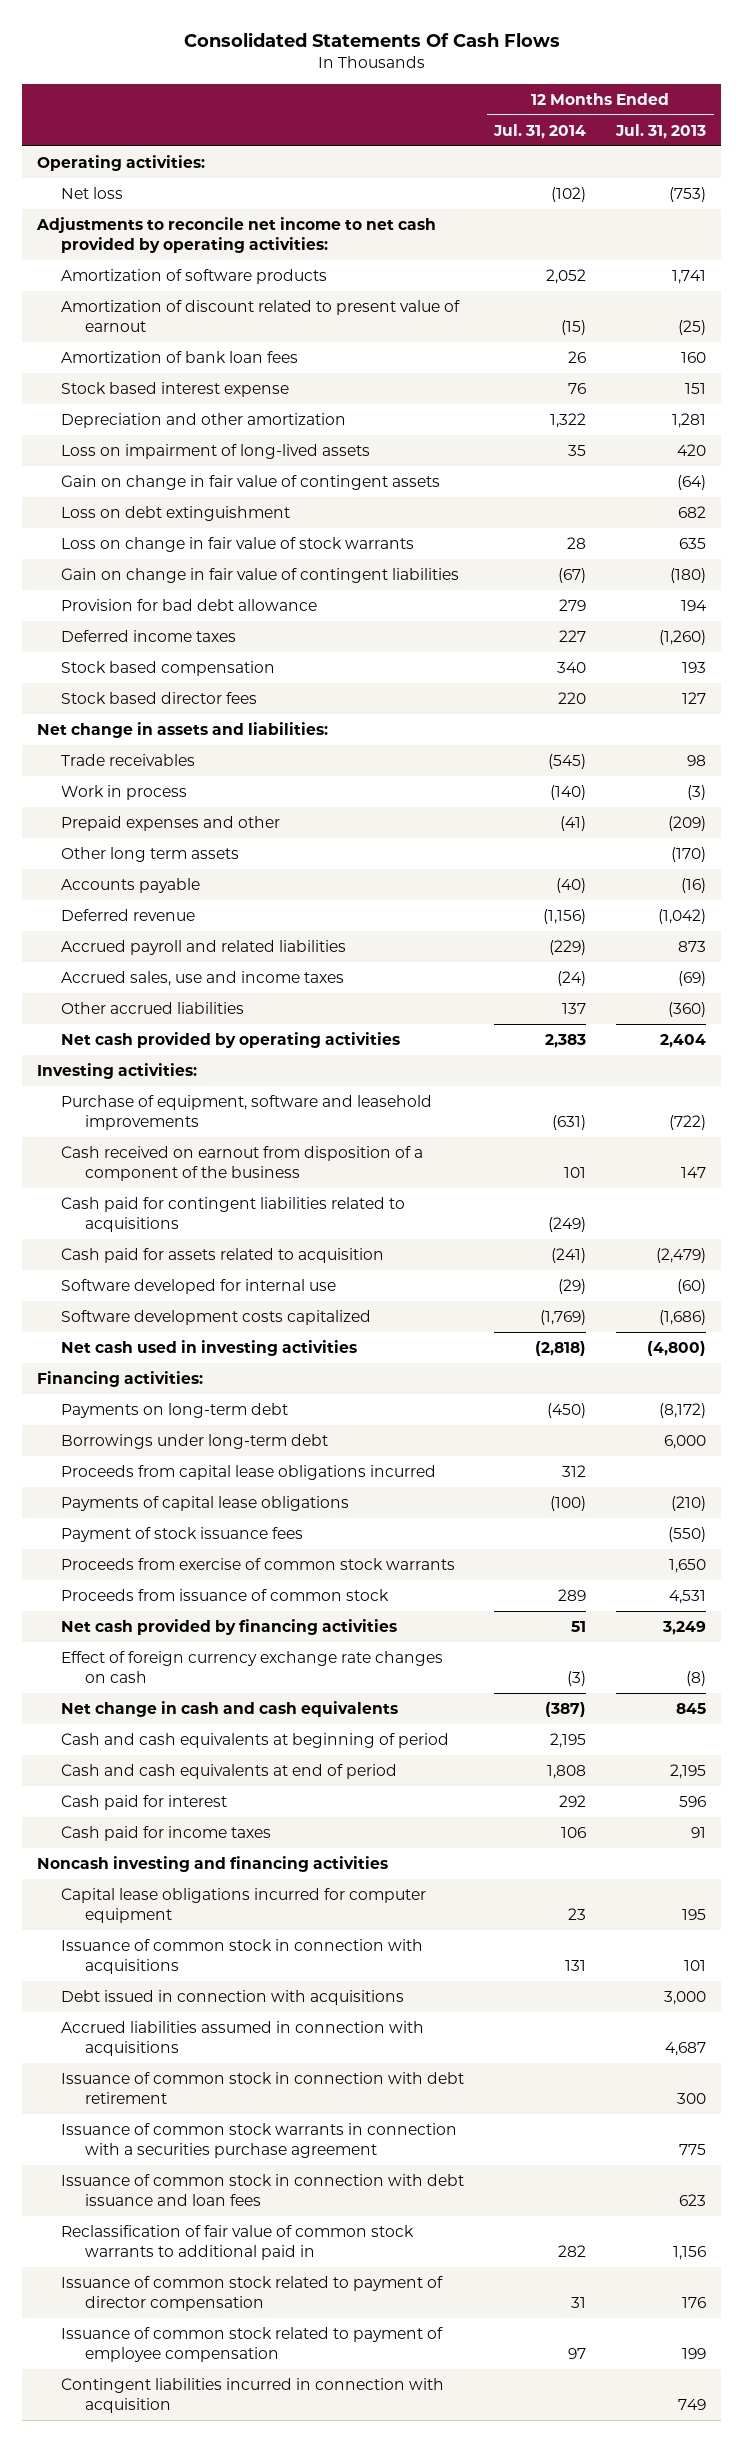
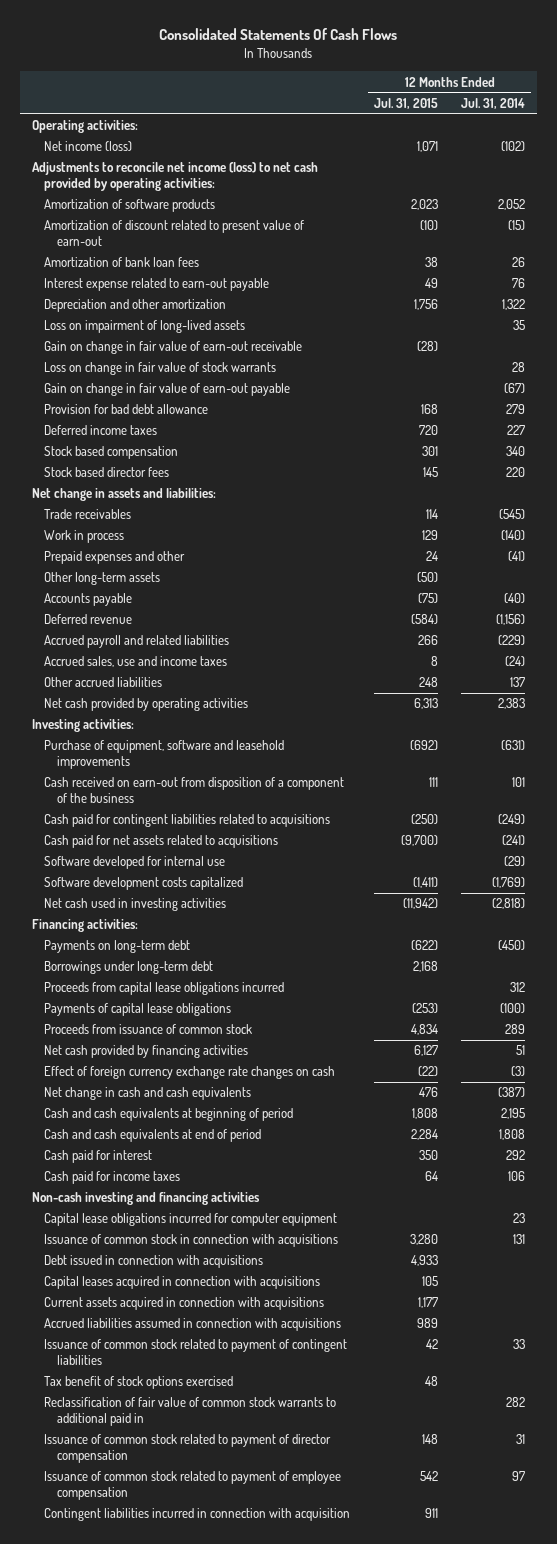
- | 12 Months Ended Jul. 31, 2014 | 12 Months Ended Jul. 31, 2013
+ | 12 Months Ended Jul. 31, 2015 | 12 Months Ended Jul. 31, 2014
- Net loss | (102) | (753)
- Adjustments to reconcile net income to net cash provided by operating activities:
+ Net income (loss) | 1,071 | (102)
+ Adjustments to reconcile net income (loss) to net cash provided by operating activities:
- Amortization of discount related to present value of earnout | (15) | (25)
+ Amortization of discount related to present value of earn-out | (10) | (15)
- Stock based interest expense | 76 | 151
+ Interest expense related to earn-out payable | 49 | 76
- Gain on change in fair value of contingent assets | | (64)
- Loss on debt extinguishment | | 682
+ Gain on change in fair value of earn-out receivable | (28) |
- Gain on change in fair value of contingent liabilities | (67) | (180)
+ Gain on change in fair value of earn-out payable | | (67)
- Other long term assets | | (170)
+ Other long-term assets | (50) |
- Cash received on earnout from disposition of a component of the business | 101 | 147
+ Cash received on earn-out from disposition of a component of the business | 111 | 101
- Cash paid for assets related to acquisition | (241) | (2,479)
+ Cash paid for net assets related to acquisitions | (9,700) | (241)
- Payment of stock issuance fees | | (550)
- Proceeds from exercise of common stock warrants | | 1,650
- Noncash investing and financing activities
+ Non-cash investing and financing activities
+ Capital leases acquired in connection with acquisitions | 105 |
+ Current assets acquired in connection with acquisitions | 1,177 |
- Issuance of common stock in connection with debt retirement | | 300
- Issuance of common stock warrants in connection with a securities purchase agreement | | 775
- Issuance of common stock in connection with debt issuance and loan fees | | 623
+ Issuance of common stock related to payment of contingent liabilities | 42 | 33
+ Tax benefit of stock options exercised | 48 |

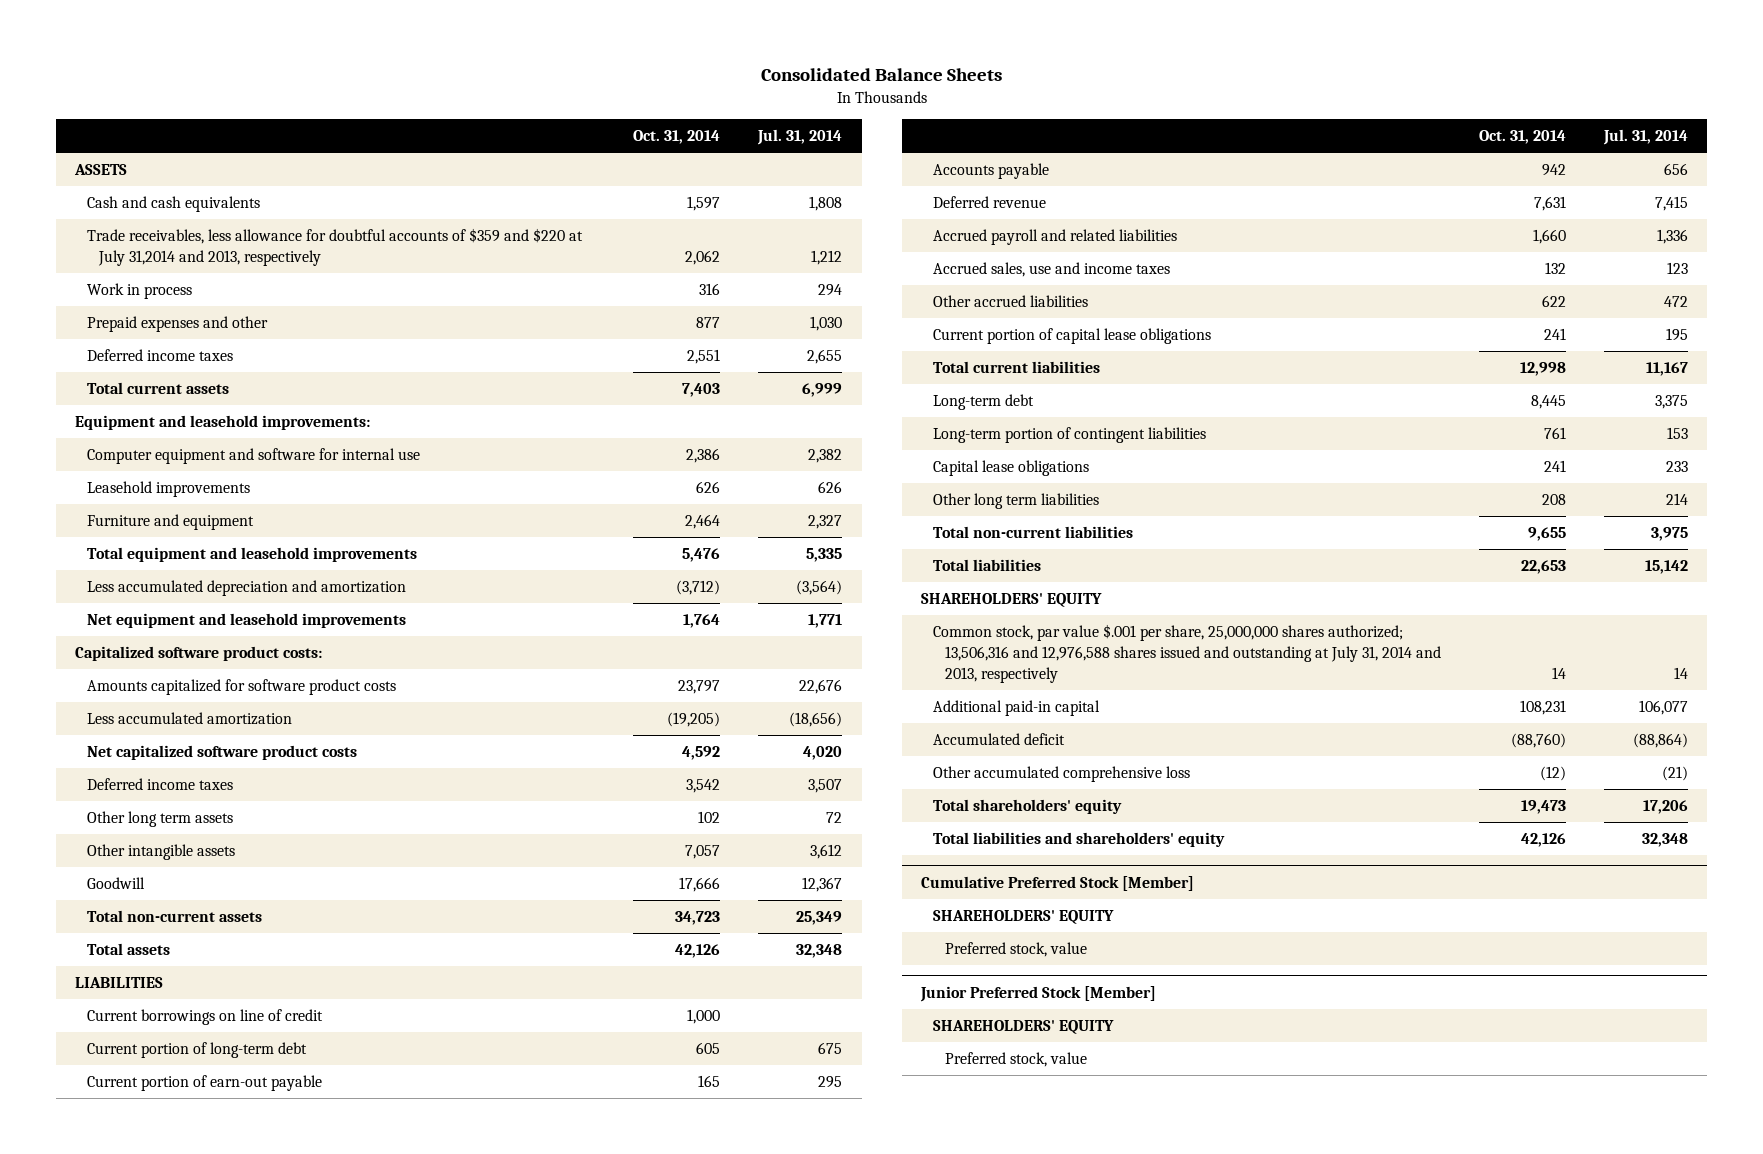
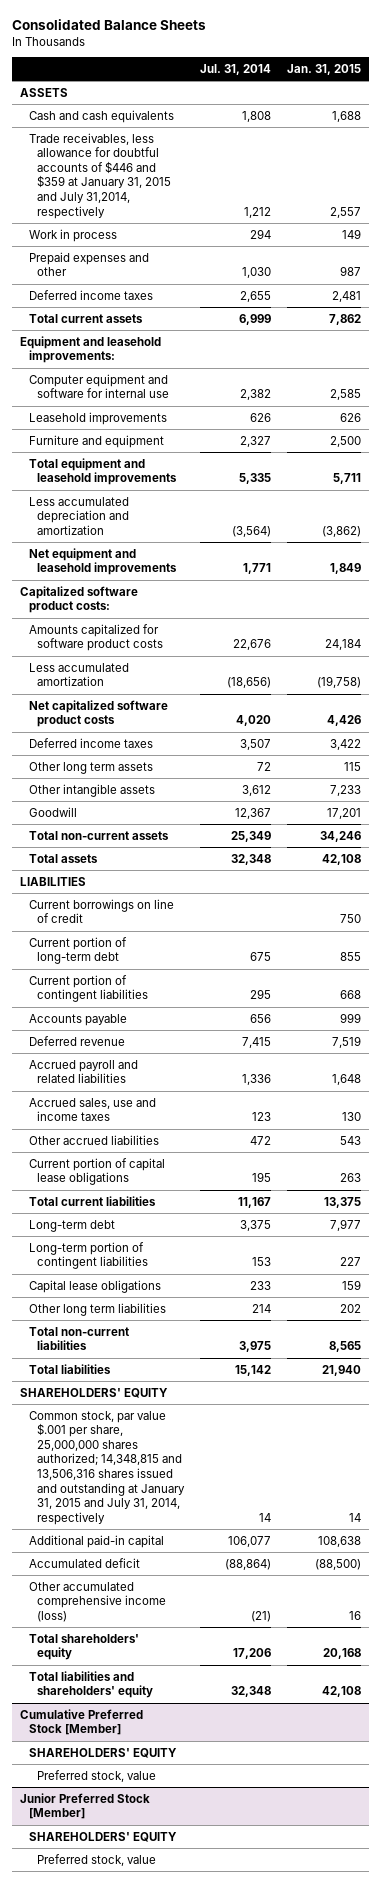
- | Oct. 31, 2014 | Jul. 31, 2014
+ | Jul. 31, 2014 | Jan. 31, 2015
- Trade receivables, less allowance for doubtful accounts of $359 and $220 at July 31,2014 and 2013, respectively | 2,062 | 1,212
+ Trade receivables, less allowance for doubtful accounts of $446 and $359 at January 31, 2015 and July 31,2014, respectively | 1,212 | 2,557
- Current portion of earn-out payable | 165 | 295
+ Current portion of contingent liabilities | 295 | 668
- Common stock, par value $.001 per share, 25,000,000 shares authorized; 13,506,316 and 12,976,588 shares issued and outstanding at July 31, 2014 and 2013, respectively | 14 | 14
+ Common stock, par value $.001 per share, 25,000,000 shares authorized; 14,348,815 and 13,506,316 shares issued and outstanding at January 31, 2015 and July 31, 2014, respectively | 14 | 14
- Other accumulated comprehensive loss | (12) | (21)
+ Other accumulated comprehensive income (loss) | (21) | 16

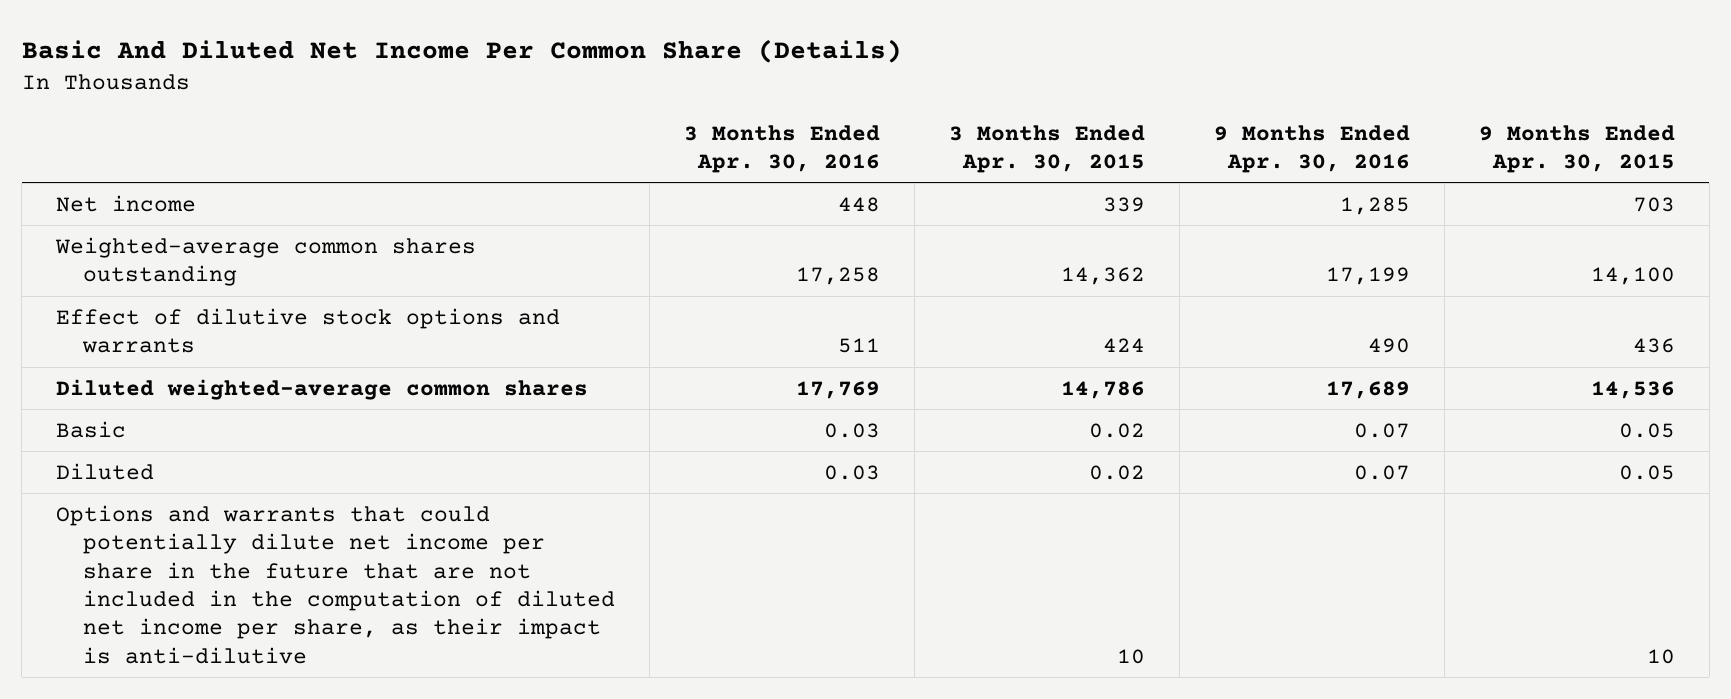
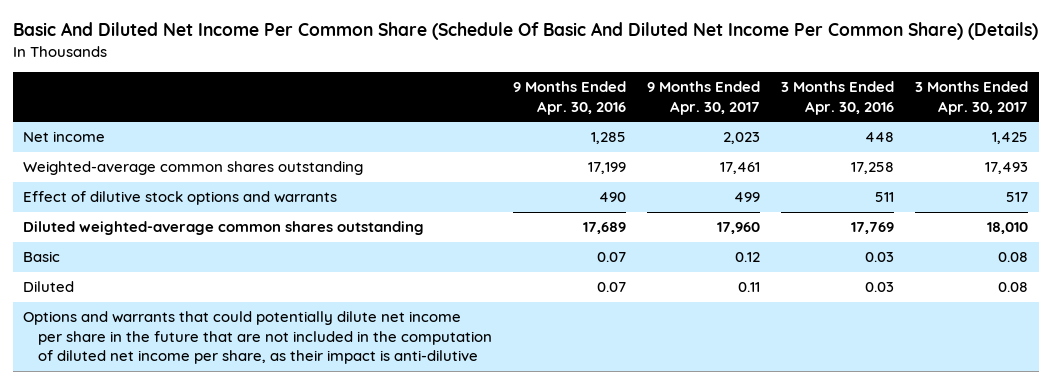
- Basic And Diluted Net Income Per Common Share (Details)
+ Basic And Diluted Net Income Per Common Share (Schedule Of Basic And Diluted Net Income Per Common Share) (Details)
- | 3 Months Ended Apr. 30, 2016 | 3 Months Ended Apr. 30, 2015 | 9 Months Ended Apr. 30, 2016 | 9 Months Ended Apr. 30, 2015
+ | 9 Months Ended Apr. 30, 2016 | 9 Months Ended Apr. 30, 2017 | 3 Months Ended Apr. 30, 2016 | 3 Months Ended Apr. 30, 2017
- Diluted weighted-average common shares | 17,769 | 14,786 | 17,689 | 14,536
+ Diluted weighted-average common shares outstanding | 17,689 | 17,960 | 17,769 | 18,010

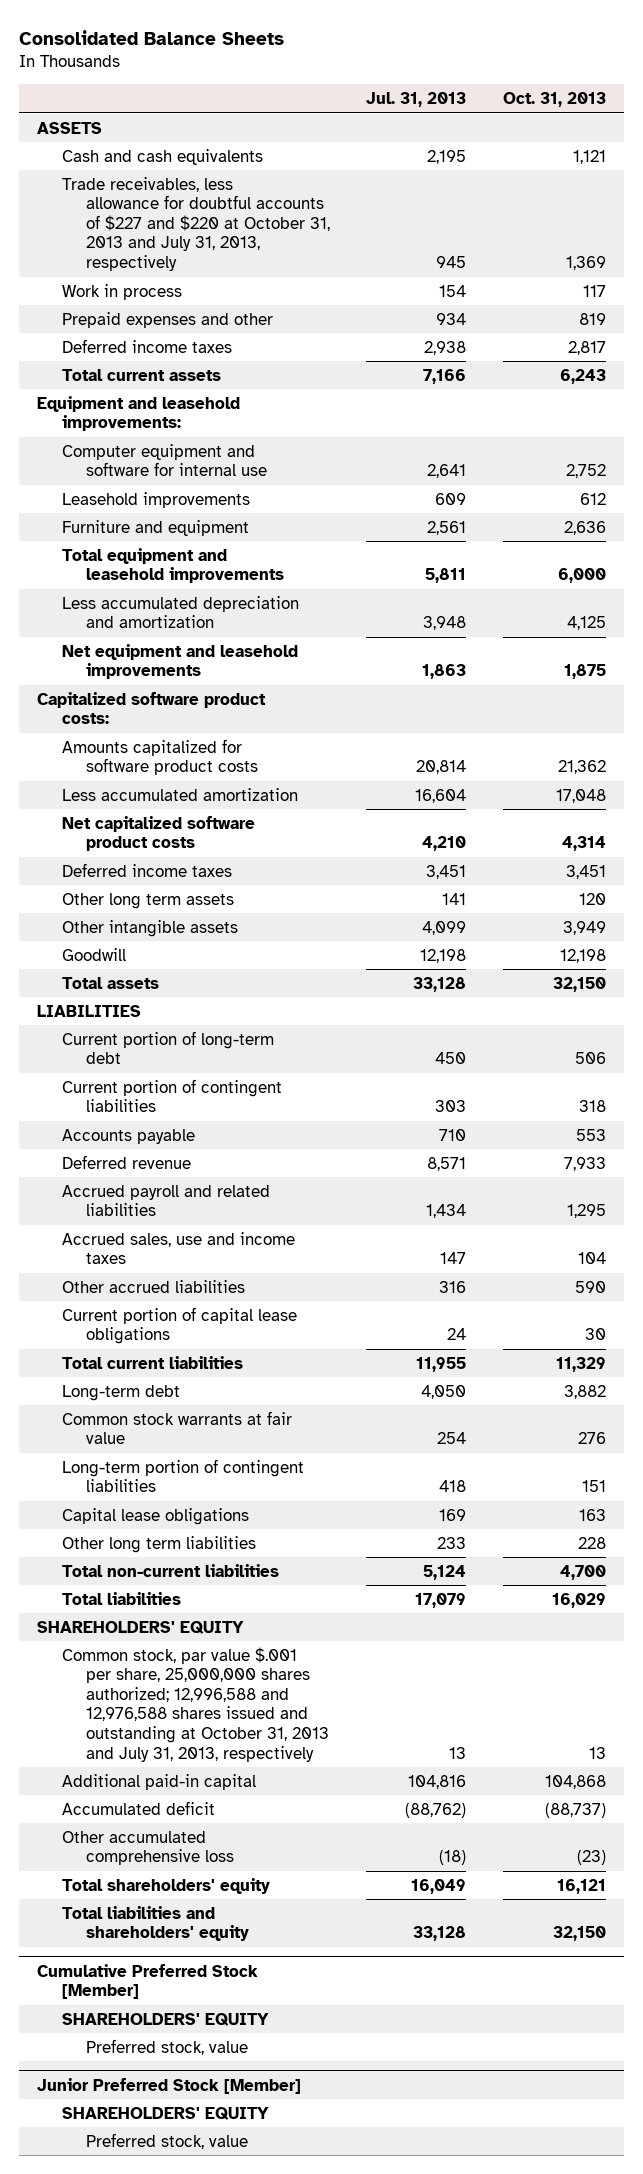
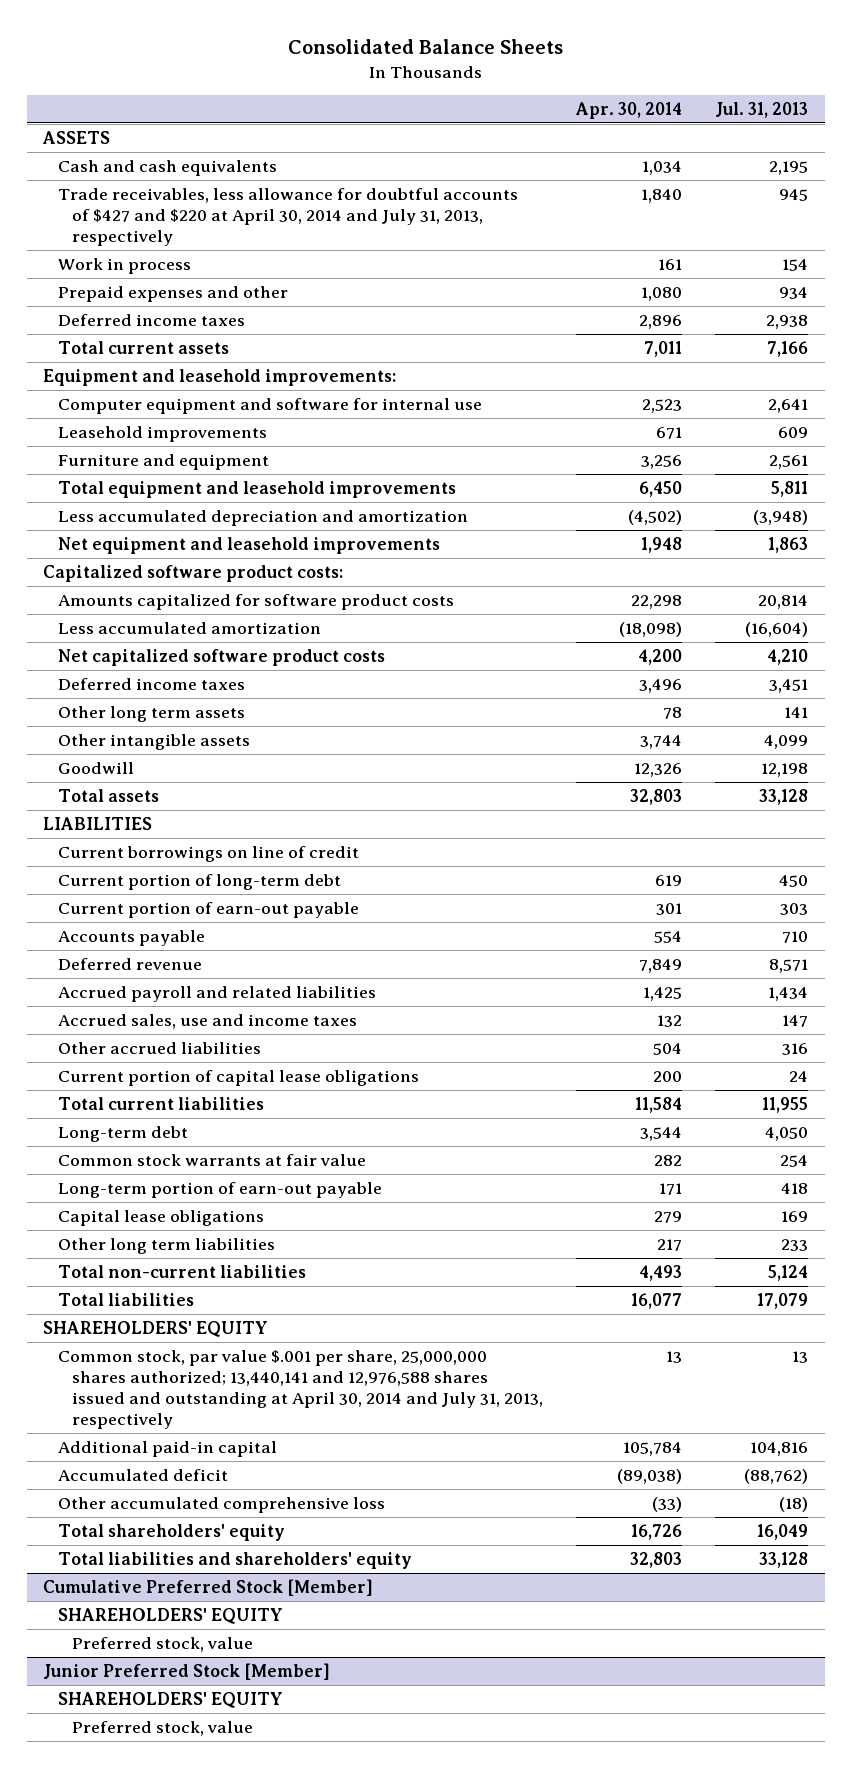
- | Jul. 31, 2013 | Oct. 31, 2013
+ | Apr. 30, 2014 | Jul. 31, 2013
- Trade receivables, less allowance for doubtful accounts of $227 and $220 at October 31, 2013 and July 31, 2013, respectively | 945 | 1,369
+ Trade receivables, less allowance for doubtful accounts of $427 and $220 at April 30, 2014 and July 31, 2013, respectively | 1,840 | 945
- Less accumulated depreciation and amortization | 3,948 | 4,125
+ Less accumulated depreciation and amortization | (4,502) | (3,948)
- Less accumulated amortization | 16,604 | 17,048
+ Less accumulated amortization | (18,098) | (16,604)
+ Current borrowings on line of credit
- Current portion of contingent liabilities | 303 | 318
+ Current portion of earn-out payable | 301 | 303
- Long-term portion of contingent liabilities | 418 | 151
+ Long-term portion of earn-out payable | 171 | 418
- Common stock, par value $.001 per share, 25,000,000 shares authorized; 12,996,588 and 12,976,588 shares issued and outstanding at October 31, 2013 and July 31, 2013, respectively | 13 | 13
+ Common stock, par value $.001 per share, 25,000,000 shares authorized; 13,440,141 and 12,976,588 shares issued and outstanding at April 30, 2014 and July 31, 2013, respectively | 13 | 13

